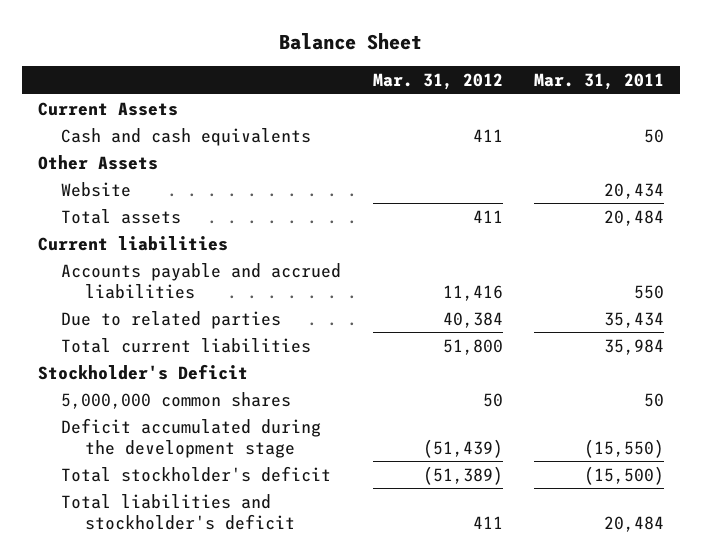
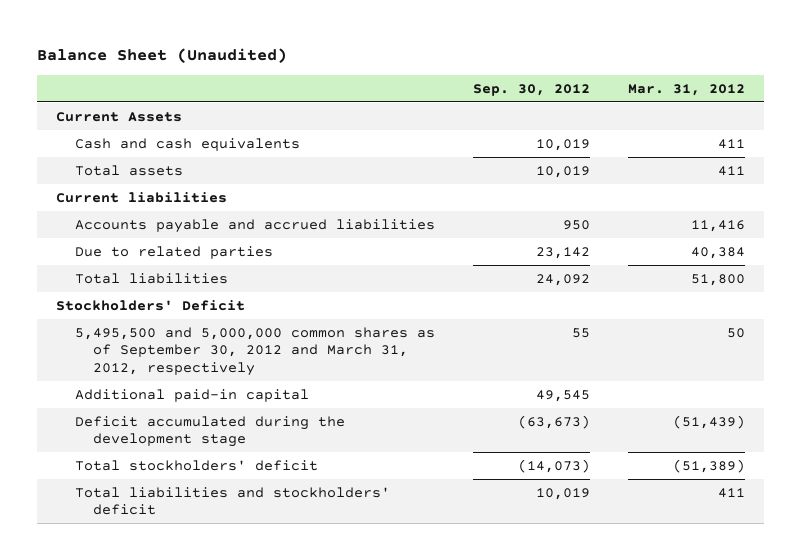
- Balance Sheet
+ Balance Sheet (Unaudited)
- | Mar. 31, 2012 | Mar. 31, 2011
+ | Sep. 30, 2012 | Mar. 31, 2012
- Other Assets
- Website | | 20,434
- Total current liabilities | 51,800 | 35,984
- Stockholder's Deficit
- 5,000,000 common shares | 50 | 50
+ Total liabilities | 24,092 | 51,800
+ Stockholders' Deficit
+ 5,495,500 and 5,000,000 common shares as of September 30, 2012 and March 31, 2012, respectively | 55 | 50
+ Additional paid-in capital | 49,545 |
- Total stockholder's deficit | (51,389) | (15,500)
- Total liabilities and stockholder's deficit | 411 | 20,484
+ Total stockholders' deficit | (14,073) | (51,389)
+ Total liabilities and stockholders' deficit | 10,019 | 411

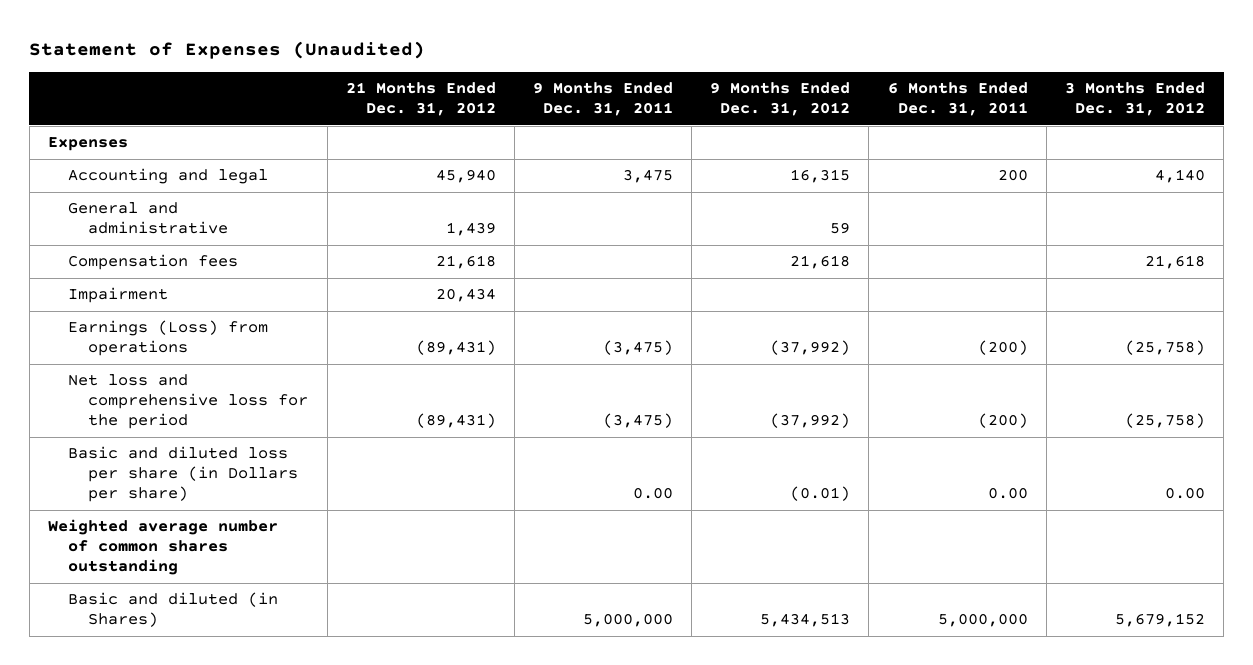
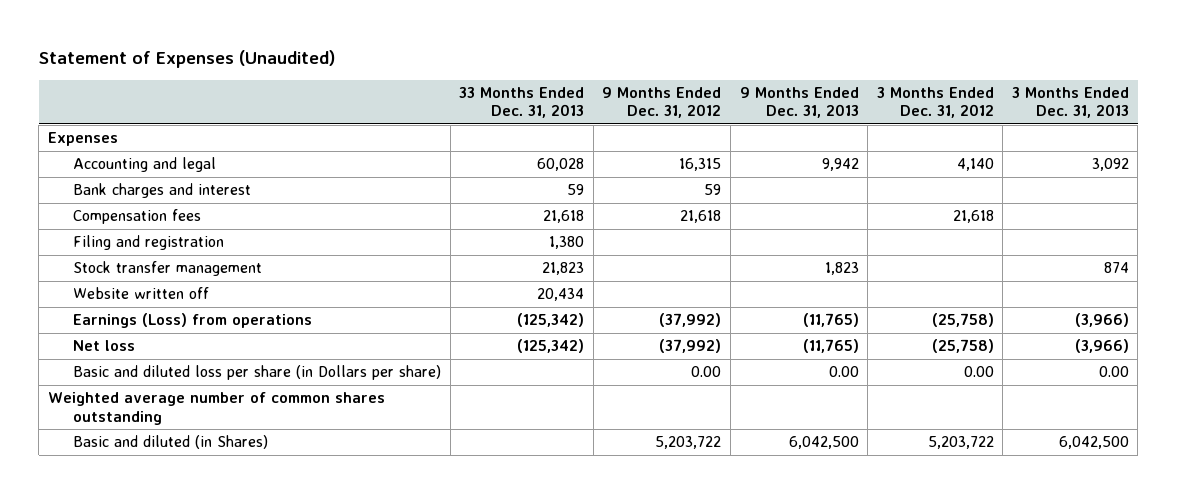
- | 21 Months Ended Dec. 31, 2012 | 9 Months Ended Dec. 31, 2011 | 9 Months Ended Dec. 31, 2012 | 6 Months Ended Dec. 31, 2011 | 3 Months Ended Dec. 31, 2012
+ | 33 Months Ended Dec. 31, 2013 | 9 Months Ended Dec. 31, 2012 | 9 Months Ended Dec. 31, 2013 | 3 Months Ended Dec. 31, 2012 | 3 Months Ended Dec. 31, 2013
- General and administrative | 1,439 | | 59 | |
+ Bank charges and interest | 59 | 59 | | |
- Impairment | 20,434 | | | |
+ Filing and registration | 1,380 | | | |
+ Stock transfer management | 21,823 | | 1,823 | | 874
+ Website written off | 20,434 | | | |
- Net loss and comprehensive loss for the period | (89,431) | (3,475) | (37,992) | (200) | (25,758)
- Basic and diluted loss per share (in Dollars per share) | | 0.00 | (0.01) | 0.00 | 0.00
+ Net loss | (125,342) | (37,992) | (11,765) | (25,758) | (3,966)
+ Basic and diluted loss per share (in Dollars per share) | | 0.00 | 0.00 | 0.00 | 0.00
- Basic and diluted (in Shares) | | 5,000,000 | 5,434,513 | 5,000,000 | 5,679,152
+ Basic and diluted (in Shares) | | 5,203,722 | 6,042,500 | 5,203,722 | 6,042,500

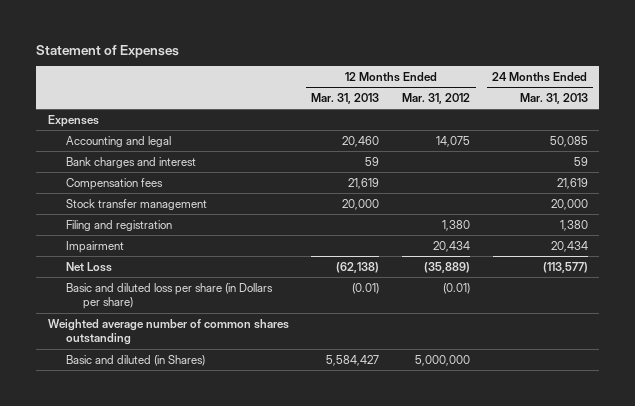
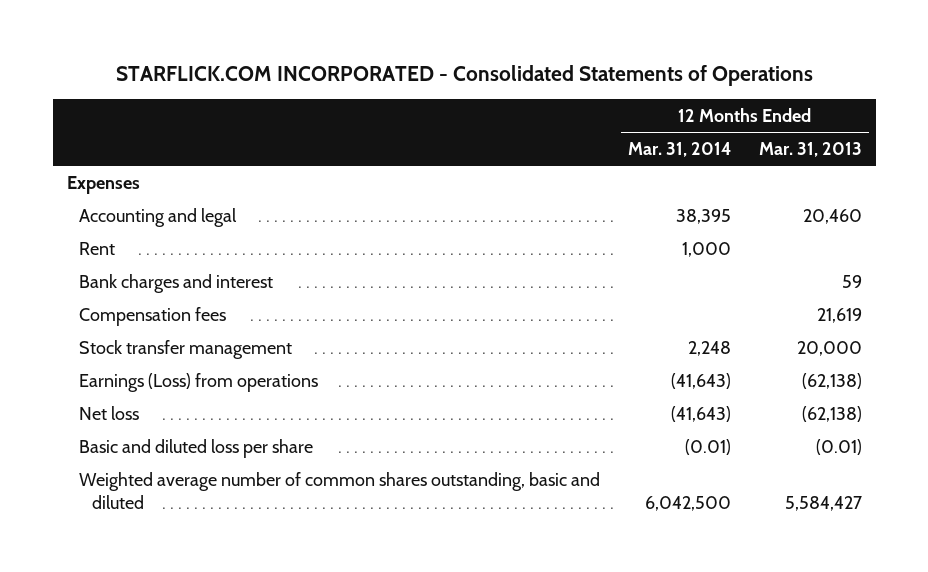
- Statement of Expenses
+ STARFLICK.COM INCORPORATED - Consolidated Statements of Operations
- | 12 Months Ended Mar. 31, 2013 | 12 Months Ended Mar. 31, 2012 | 24 Months Ended Mar. 31, 2013
+ | 12 Months Ended Mar. 31, 2014 | 12 Months Ended Mar. 31, 2013
+ Rent | 1,000 |
- Filing and registration | | 1,380 | 1,380
- Impairment | | 20,434 | 20,434
- Net Loss | (62,138) | (35,889) | (113,577)
- Basic and diluted loss per share (in Dollars per share) | (0.01) | (0.01) |
- Weighted average number of common shares outstanding
- Basic and diluted (in Shares) | 5,584,427 | 5,000,000 |
+ Earnings (Loss) from operations | (41,643) | (62,138)
+ Net loss | (41,643) | (62,138)
+ Basic and diluted loss per share | (0.01) | (0.01)
+ Weighted average number of common shares outstanding, basic and diluted | 6,042,500 | 5,584,427

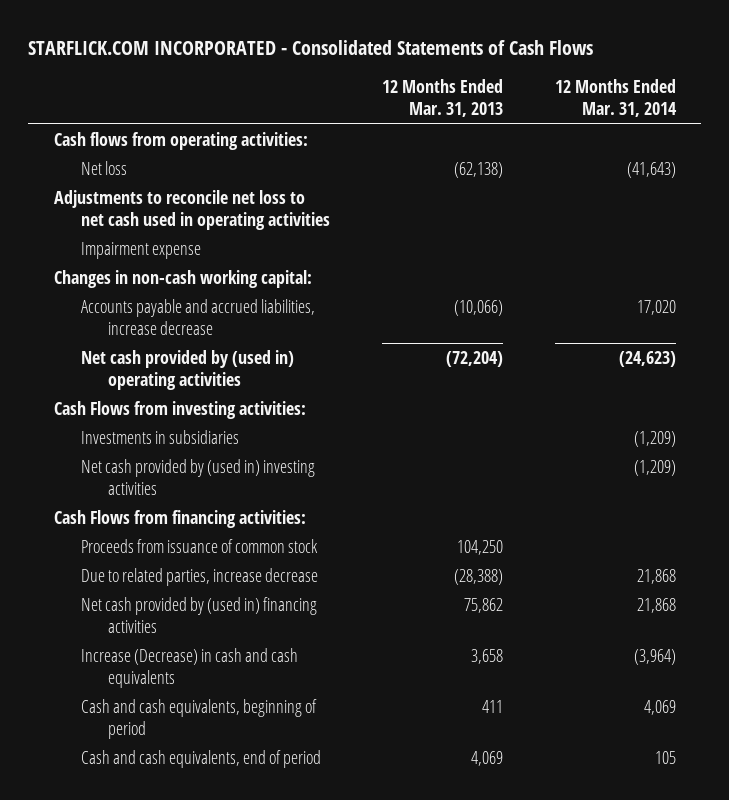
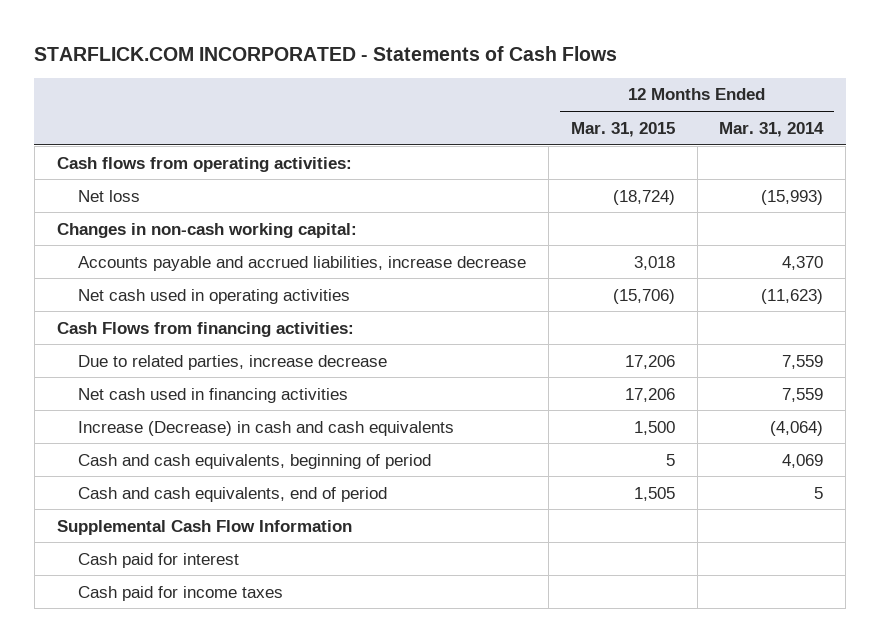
- STARFLICK.COM INCORPORATED - Consolidated Statements of Cash Flows
+ STARFLICK.COM INCORPORATED - Statements of Cash Flows
- | 12 Months Ended Mar. 31, 2013 | 12 Months Ended Mar. 31, 2014
+ | 12 Months Ended Mar. 31, 2015 | 12 Months Ended Mar. 31, 2014
- Net loss | (62,138) | (41,643)
- Adjustments to reconcile net loss to net cash used in operating activities
- Impairment expense
+ Net loss | (18,724) | (15,993)
- Accounts payable and accrued liabilities, increase decrease | (10,066) | 17,020
- Net cash provided by (used in) operating activities | (72,204) | (24,623)
- Cash Flows from investing activities:
- Investments in subsidiaries | | (1,209)
- Net cash provided by (used in) investing activities | | (1,209)
+ Accounts payable and accrued liabilities, increase decrease | 3,018 | 4,370
+ Net cash used in operating activities | (15,706) | (11,623)
- Proceeds from issuance of common stock | 104,250 |
- Due to related parties, increase decrease | (28,388) | 21,868
- Net cash provided by (used in) financing activities | 75,862 | 21,868
- Increase (Decrease) in cash and cash equivalents | 3,658 | (3,964)
+ Due to related parties, increase decrease | 17,206 | 7,559
+ Net cash used in financing activities | 17,206 | 7,559
+ Increase (Decrease) in cash and cash equivalents | 1,500 | (4,064)
- Cash and cash equivalents, end of period | 4,069 | 105
+ Cash and cash equivalents, end of period | 1,505 | 5
+ Supplemental Cash Flow Information
+ Cash paid for interest
+ Cash paid for income taxes

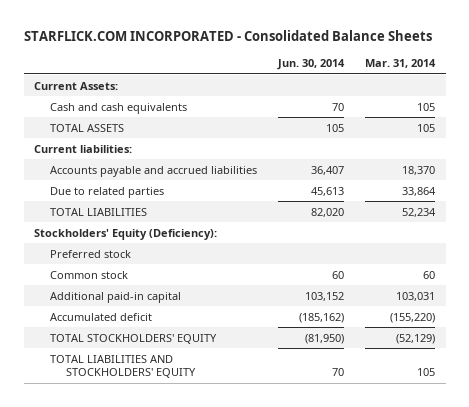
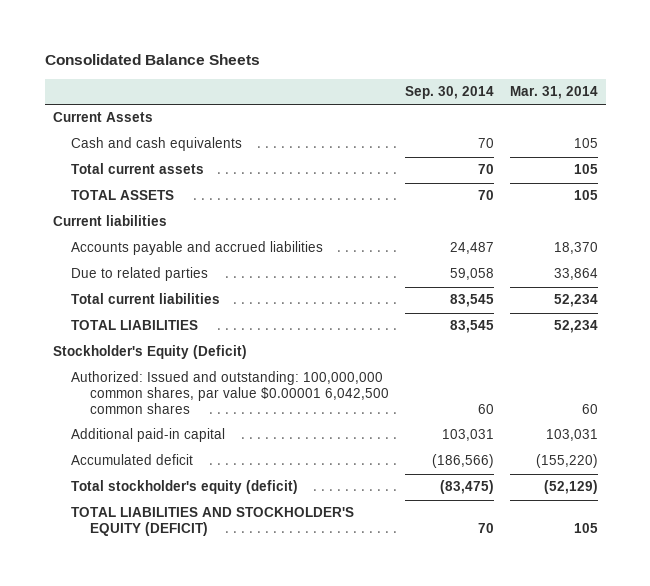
- STARFLICK.COM INCORPORATED - Consolidated Balance Sheets
+ Consolidated Balance Sheets
- | Jun. 30, 2014 | Mar. 31, 2014
+ | Sep. 30, 2014 | Mar. 31, 2014
- Current Assets:
+ Current Assets
+ Total current assets | 70 | 105
- Current liabilities:
+ Current liabilities
+ Total current liabilities | 83,545 | 52,234
- Stockholders' Equity (Deficiency):
- Preferred stock
- Common stock | 60 | 60
+ Stockholder's Equity (Deficit)
+ Authorized: Issued and outstanding: 100,000,000 common shares, par value $0.00001 6,042,500 common shares | 60 | 60
- TOTAL STOCKHOLDERS' EQUITY | (81,950) | (52,129)
- TOTAL LIABILITIES AND STOCKHOLDERS' EQUITY | 70 | 105
+ Total stockholder's equity (deficit) | (83,475) | (52,129)
+ TOTAL LIABILITIES AND STOCKHOLDER'S EQUITY (DEFICIT) | 70 | 105

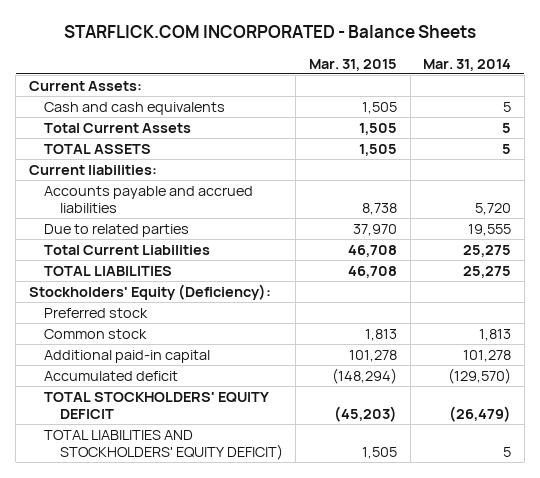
- Consolidated Balance Sheets
+ STARFLICK.COM INCORPORATED - Balance Sheets
- | Sep. 30, 2014 | Mar. 31, 2014
+ | Mar. 31, 2015 | Mar. 31, 2014
- Current Assets
- Cash and cash equivalents | 70 | 105
- Total current assets | 70 | 105
- TOTAL ASSETS | 70 | 105
- Current liabilities
- Accounts payable and accrued liabilities | 24,487 | 18,370
- Due to related parties | 59,058 | 33,864
- Total current liabilities | 83,545 | 52,234
- TOTAL LIABILITIES | 83,545 | 52,234
- Stockholder's Equity (Deficit)
- Authorized: Issued and outstanding: 100,000,000 common shares, par value $0.00001 6,042,500 common shares | 60 | 60
- Additional paid-in capital | 103,031 | 103,031
- Accumulated deficit | (186,566) | (155,220)
- Total stockholder's equity (deficit) | (83,475) | (52,129)
- TOTAL LIABILITIES AND STOCKHOLDER'S EQUITY (DEFICIT) | 70 | 105
+ Current Assets:
+ Cash and cash equivalents | 1,505 | 5
+ Total Current Assets | 1,505 | 5
+ TOTAL ASSETS | 1,505 | 5
+ Current liabilities:
+ Accounts payable and accrued liabilities | 8,738 | 5,720
+ Due to related parties | 37,970 | 19,555
+ Total Current Liabilities | 46,708 | 25,275
+ TOTAL LIABILITIES | 46,708 | 25,275
+ Stockholders' Equity (Deficiency):
+ Preferred stock
+ Common stock | 1,813 | 1,813
+ Additional paid-in capital | 101,278 | 101,278
+ Accumulated deficit | (148,294) | (129,570)
+ TOTAL STOCKHOLDERS' EQUITY DEFICIT | (45,203) | (26,479)
+ TOTAL LIABILITIES AND STOCKHOLDERS' EQUITY DEFICIT) | 1,505 | 5

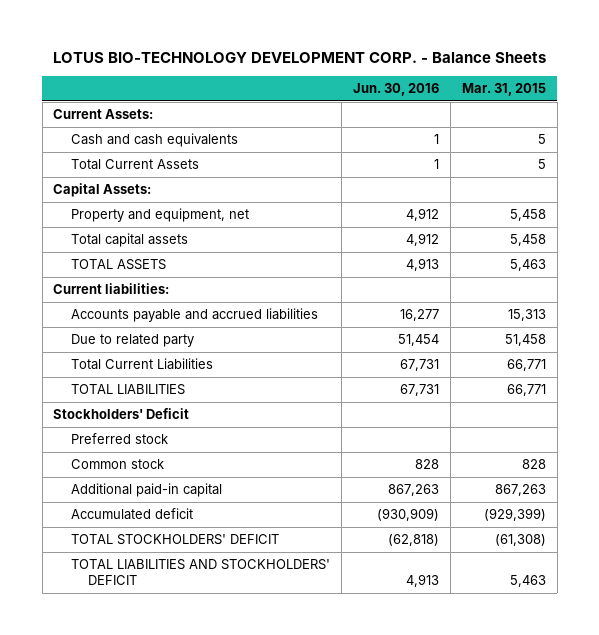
- STARFLICK.COM INCORPORATED - Balance Sheets
+ LOTUS BIO-TECHNOLOGY DEVELOPMENT CORP. - Balance Sheets
- | Mar. 31, 2015 | Mar. 31, 2014
+ | Jun. 30, 2016 | Mar. 31, 2015
- Cash and cash equivalents | 1,505 | 5
- Total Current Assets | 1,505 | 5
- TOTAL ASSETS | 1,505 | 5
+ Cash and cash equivalents | 1 | 5
+ Total Current Assets | 1 | 5
+ Capital Assets:
+ Property and equipment, net | 4,912 | 5,458
+ Total capital assets | 4,912 | 5,458
+ TOTAL ASSETS | 4,913 | 5,463
- Accounts payable and accrued liabilities | 8,738 | 5,720
- Due to related parties | 37,970 | 19,555
- Total Current Liabilities | 46,708 | 25,275
- TOTAL LIABILITIES | 46,708 | 25,275
- Stockholders' Equity (Deficiency):
+ Accounts payable and accrued liabilities | 16,277 | 15,313
+ Due to related party | 51,454 | 51,458
+ Total Current Liabilities | 67,731 | 66,771
+ TOTAL LIABILITIES | 67,731 | 66,771
+ Stockholders' Deficit
- Common stock | 1,813 | 1,813
- Additional paid-in capital | 101,278 | 101,278
- Accumulated deficit | (148,294) | (129,570)
- TOTAL STOCKHOLDERS' EQUITY DEFICIT | (45,203) | (26,479)
- TOTAL LIABILITIES AND STOCKHOLDERS' EQUITY DEFICIT) | 1,505 | 5
+ Common stock | 828 | 828
+ Additional paid-in capital | 867,263 | 867,263
+ Accumulated deficit | (930,909) | (929,399)
+ TOTAL STOCKHOLDERS' DEFICIT | (62,818) | (61,308)
+ TOTAL LIABILITIES AND STOCKHOLDERS' DEFICIT | 4,913 | 5,463

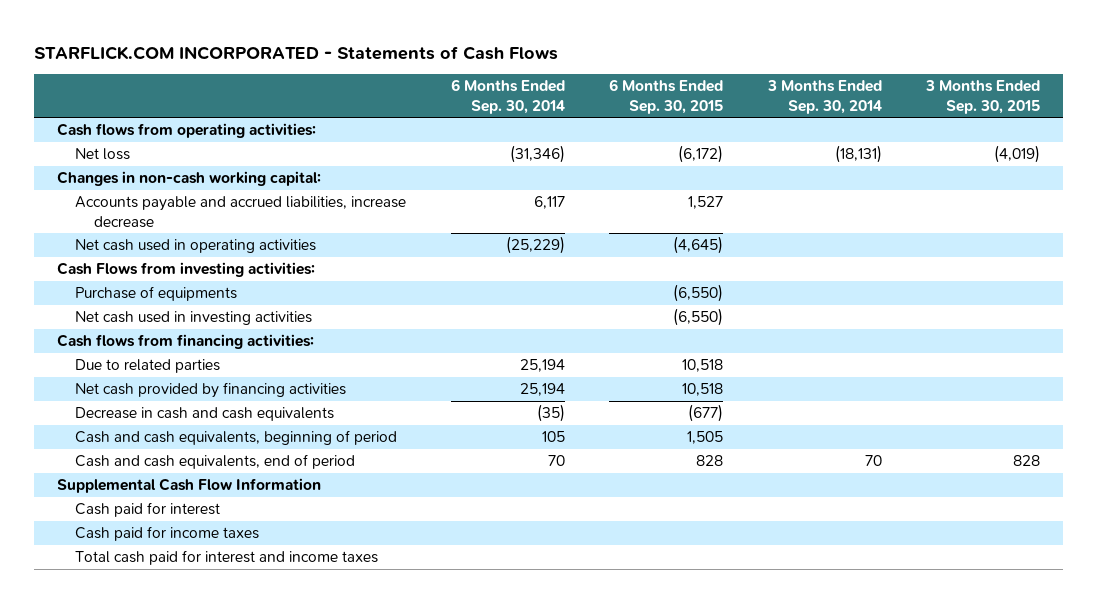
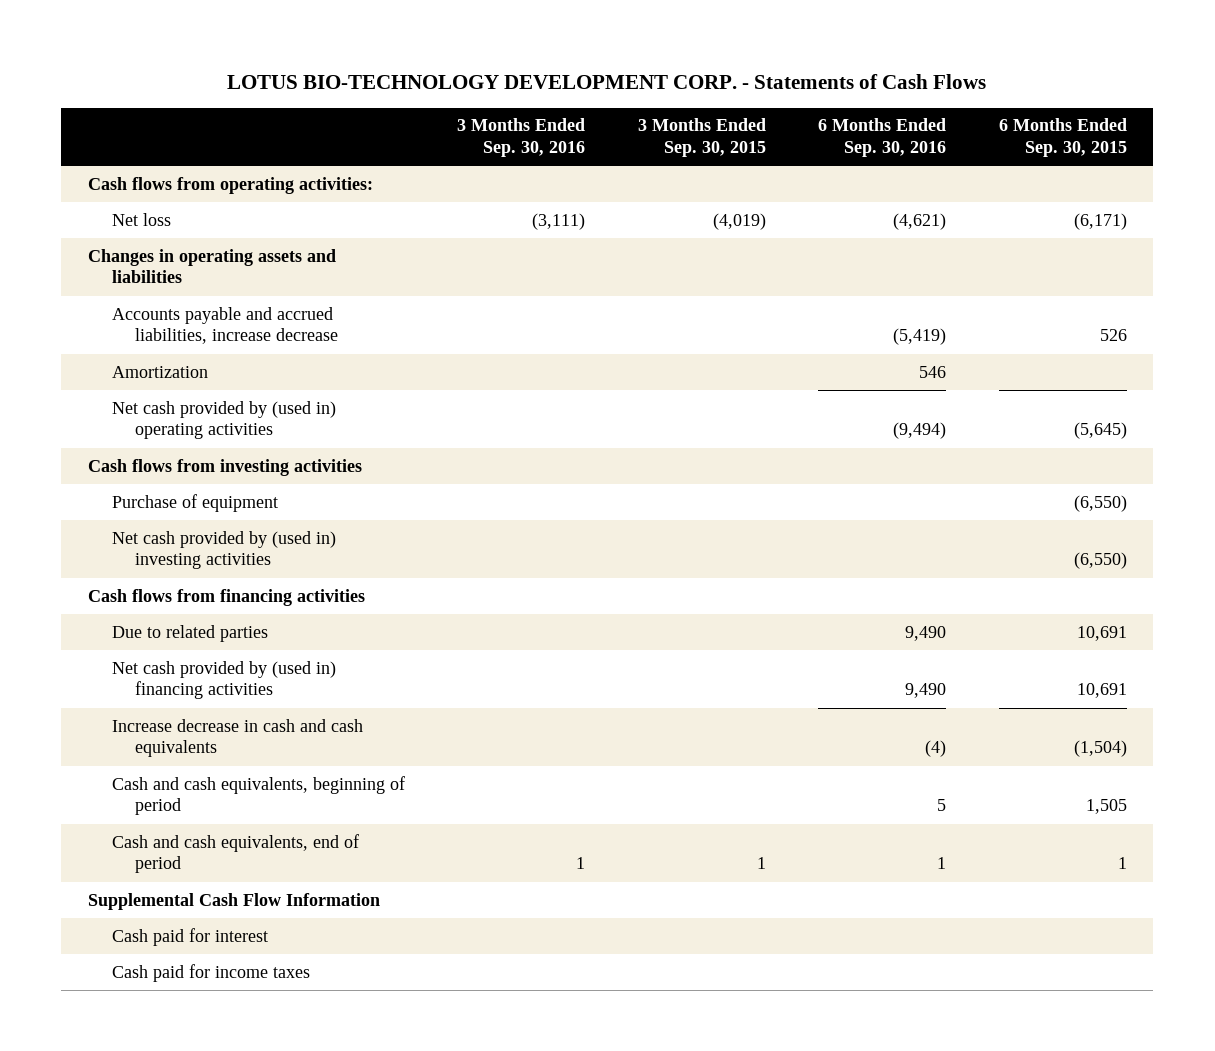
- STARFLICK.COM INCORPORATED - Statements of Cash Flows
+ LOTUS BIO-TECHNOLOGY DEVELOPMENT CORP. - Statements of Cash Flows
- | 6 Months Ended Sep. 30, 2014 | 6 Months Ended Sep. 30, 2015 | 3 Months Ended Sep. 30, 2014 | 3 Months Ended Sep. 30, 2015
+ | 3 Months Ended Sep. 30, 2016 | 3 Months Ended Sep. 30, 2015 | 6 Months Ended Sep. 30, 2016 | 6 Months Ended Sep. 30, 2015
- Net loss | (31,346) | (6,172) | (18,131) | (4,019)
- Changes in non-cash working capital:
- Accounts payable and accrued liabilities, increase decrease | 6,117 | 1,527 | |
- Net cash used in operating activities | (25,229) | (4,645) | |
- Cash Flows from investing activities:
- Purchase of equipments | | (6,550) | |
- Net cash used in investing activities | | (6,550) | |
- Cash flows from financing activities:
- Due to related parties | 25,194 | 10,518 | |
- Net cash provided by financing activities | 25,194 | 10,518 | |
- Decrease in cash and cash equivalents | (35) | (677) | |
+ Net loss | (3,111) | (4,019) | (4,621) | (6,171)
+ Changes in operating assets and liabilities
+ Accounts payable and accrued liabilities, increase decrease | | | (5,419) | 526
+ Amortization | | | 546 |
+ Net cash provided by (used in) operating activities | | | (9,494) | (5,645)
+ Cash flows from investing activities
+ Purchase of equipment | | | | (6,550)
+ Net cash provided by (used in) investing activities | | | | (6,550)
+ Cash flows from financing activities
+ Due to related parties | | | 9,490 | 10,691
+ Net cash provided by (used in) financing activities | | | 9,490 | 10,691
+ Increase decrease in cash and cash equivalents | | | (4) | (1,504)
- Cash and cash equivalents, end of period | 70 | 828 | 70 | 828
+ Cash and cash equivalents, end of period | 1 | 1 | 1 | 1
- Total cash paid for interest and income taxes

